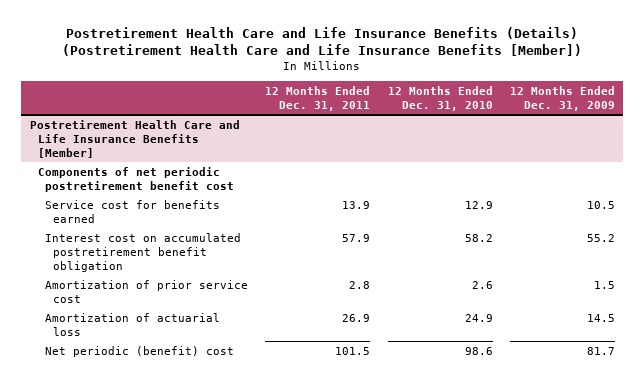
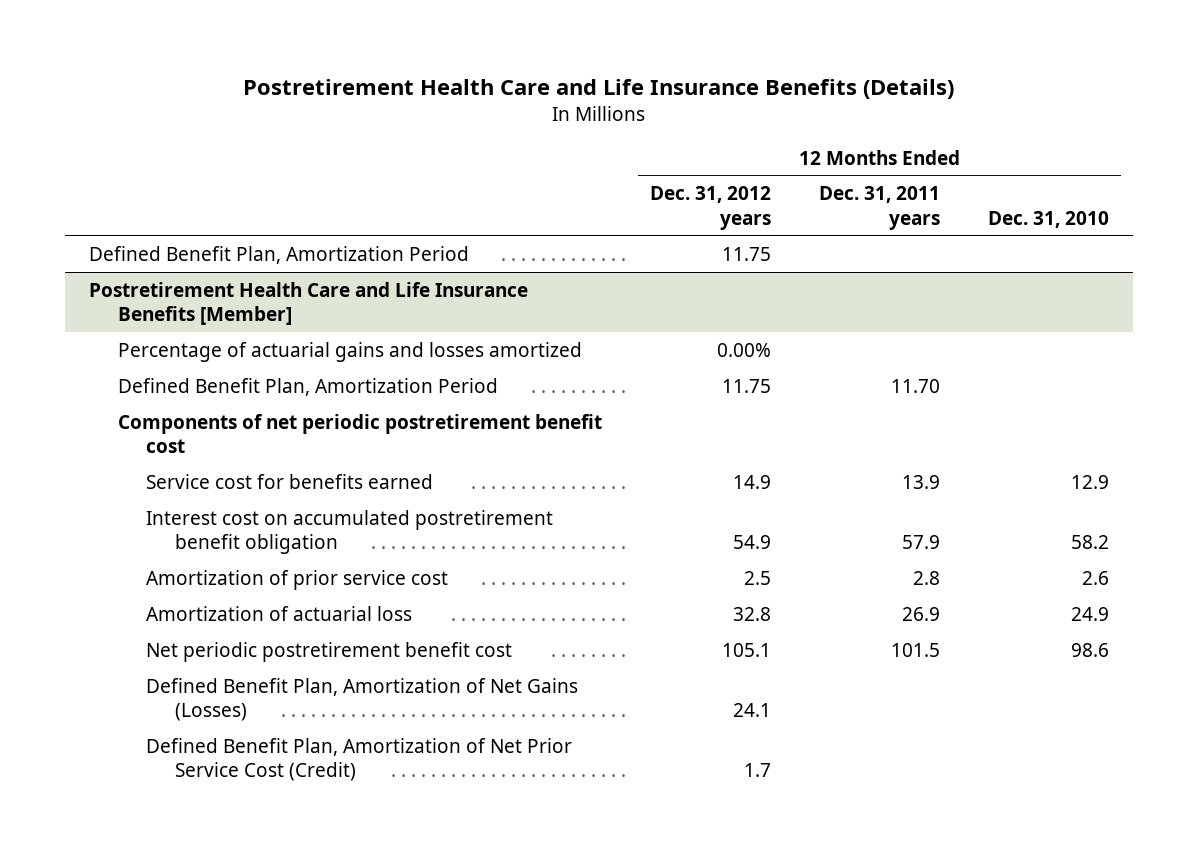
- Postretirement Health Care and Life Insurance Benefits (Details) (Postretirement Health Care and Life Insurance Benefits [Member])
+ Postretirement Health Care and Life Insurance Benefits (Details)
- | 12 Months Ended Dec. 31, 2011 | 12 Months Ended Dec. 31, 2010 | 12 Months Ended Dec. 31, 2009
+ | 12 Months Ended Dec. 31, 2012 years | 12 Months Ended Dec. 31, 2011 years | 12 Months Ended Dec. 31, 2010
+ Defined Benefit Plan, Amortization Period | 11.75 | |
@ Postretirement Health Care and Life Insurance Benefits [Member]
+ Percentage of actuarial gains and losses amortized | 0.00% | |
+ Defined Benefit Plan, Amortization Period | 11.75 | 11.70 |
- Net periodic (benefit) cost | 101.5 | 98.6 | 81.7
+ Net periodic postretirement benefit cost | 105.1 | 101.5 | 98.6
+ Defined Benefit Plan, Amortization of Net Gains (Losses) | 24.1 | |
+ Defined Benefit Plan, Amortization of Net Prior Service Cost (Credit) | 1.7 | |

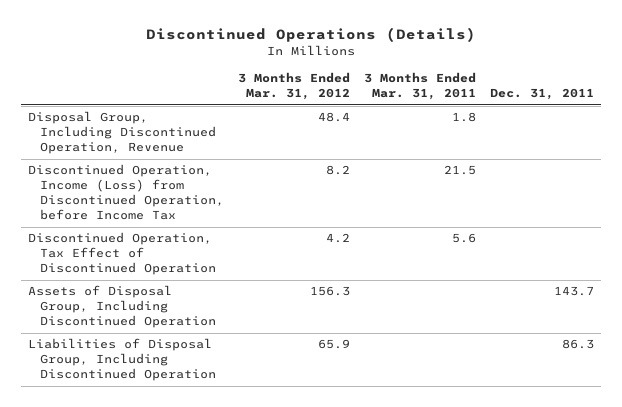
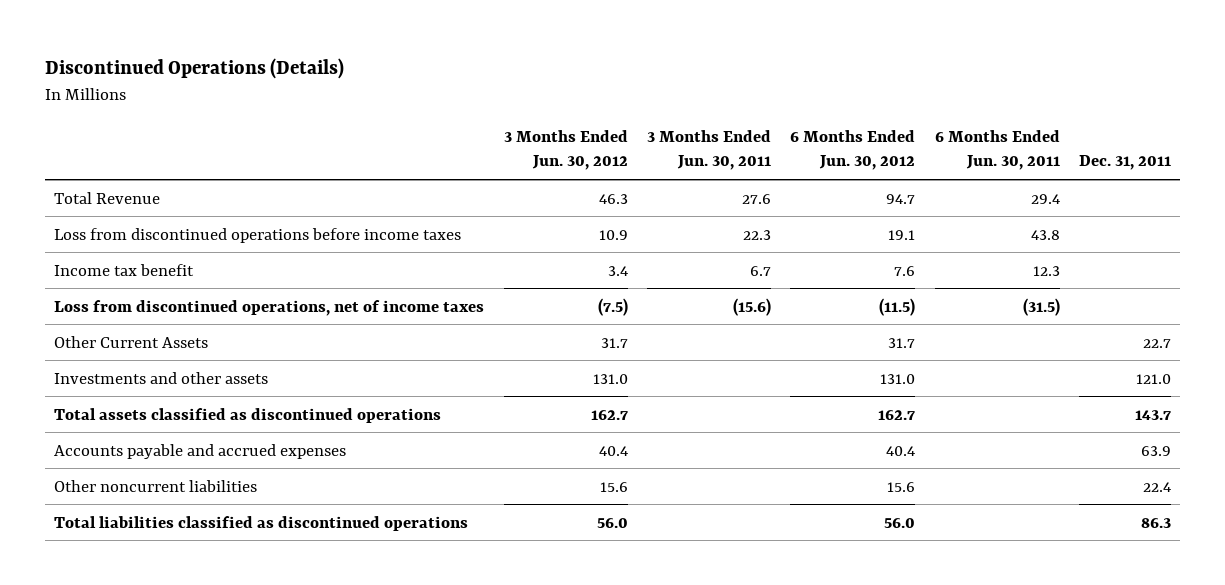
- | 3 Months Ended Mar. 31, 2012 | 3 Months Ended Mar. 31, 2011 | Dec. 31, 2011
+ | 3 Months Ended Jun. 30, 2012 | 3 Months Ended Jun. 30, 2011 | 6 Months Ended Jun. 30, 2012 | 6 Months Ended Jun. 30, 2011 | Dec. 31, 2011
- Disposal Group, Including Discontinued Operation, Revenue | 48.4 | 1.8 |
- Discontinued Operation, Income (Loss) from Discontinued Operation, before Income Tax | 8.2 | 21.5 |
- Discontinued Operation, Tax Effect of Discontinued Operation | 4.2 | 5.6 |
- Assets of Disposal Group, Including Discontinued Operation | 156.3 | | 143.7
- Liabilities of Disposal Group, Including Discontinued Operation | 65.9 | | 86.3
+ Total Revenue | 46.3 | 27.6 | 94.7 | 29.4 |
+ Loss from discontinued operations before income taxes | 10.9 | 22.3 | 19.1 | 43.8 |
+ Income tax benefit | 3.4 | 6.7 | 7.6 | 12.3 |
+ Loss from discontinued operations, net of income taxes | (7.5) | (15.6) | (11.5) | (31.5) |
+ Other Current Assets | 31.7 | | 31.7 | | 22.7
+ Investments and other assets | 131.0 | | 131.0 | | 121.0
+ Total assets classified as discontinued operations | 162.7 | | 162.7 | | 143.7
+ Accounts payable and accrued expenses | 40.4 | | 40.4 | | 63.9
+ Other noncurrent liabilities | 15.6 | | 15.6 | | 22.4
+ Total liabilities classified as discontinued operations | 56.0 | | 56.0 | | 86.3

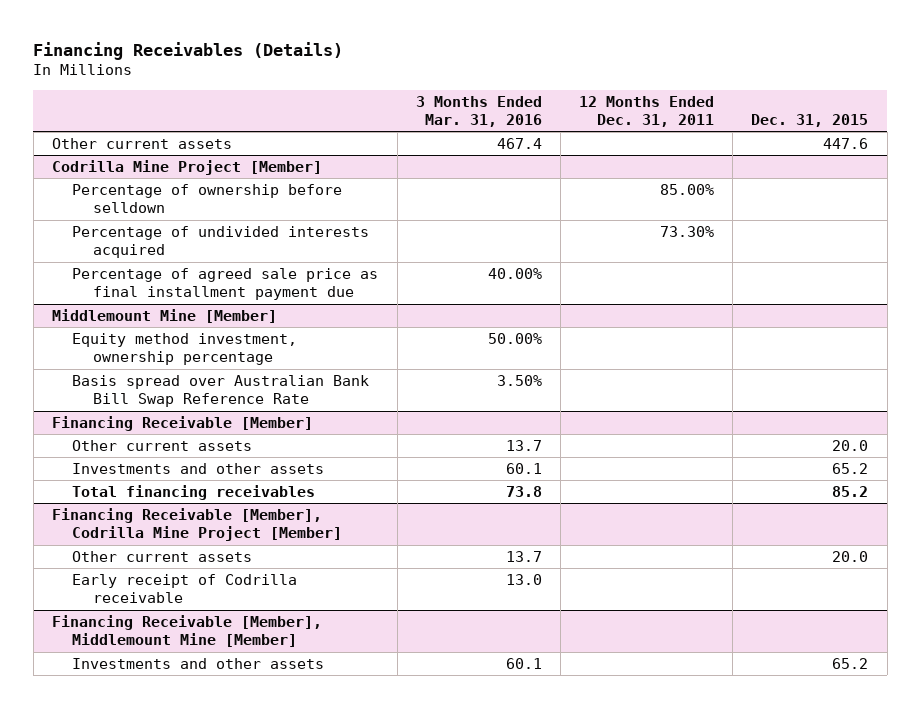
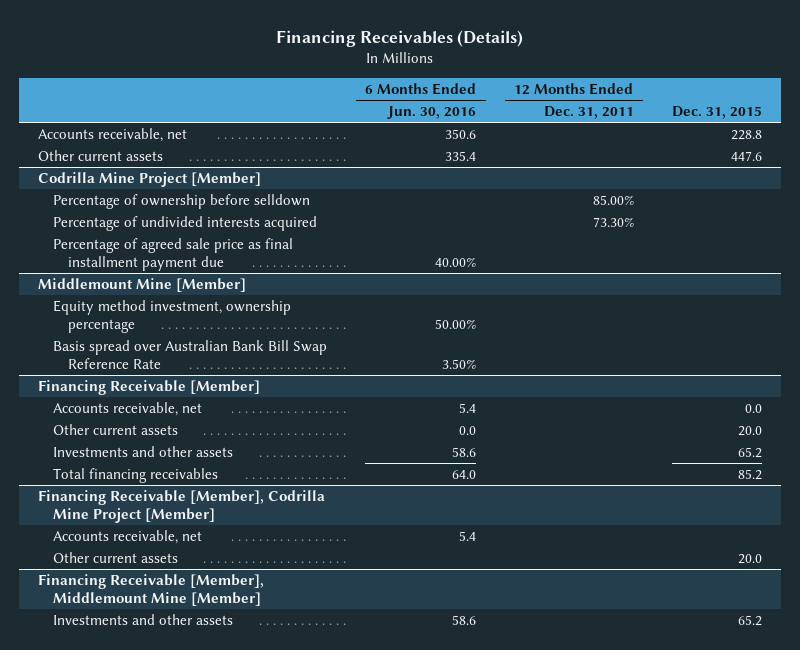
- | 3 Months Ended Mar. 31, 2016 | 12 Months Ended Dec. 31, 2011 | Dec. 31, 2015
+ | 6 Months Ended Jun. 30, 2016 | 12 Months Ended Dec. 31, 2011 | Dec. 31, 2015
+ Accounts receivable, net | 350.6 | | 228.8
@ Financing Receivable [Member]
+ Accounts receivable, net | 5.4 | | 0.0
@ Financing Receivable [Member], Codrilla Mine Project [Member]
+ Accounts receivable, net | 5.4 | |
- Early receipt of Codrilla receivable | 13.0 | |

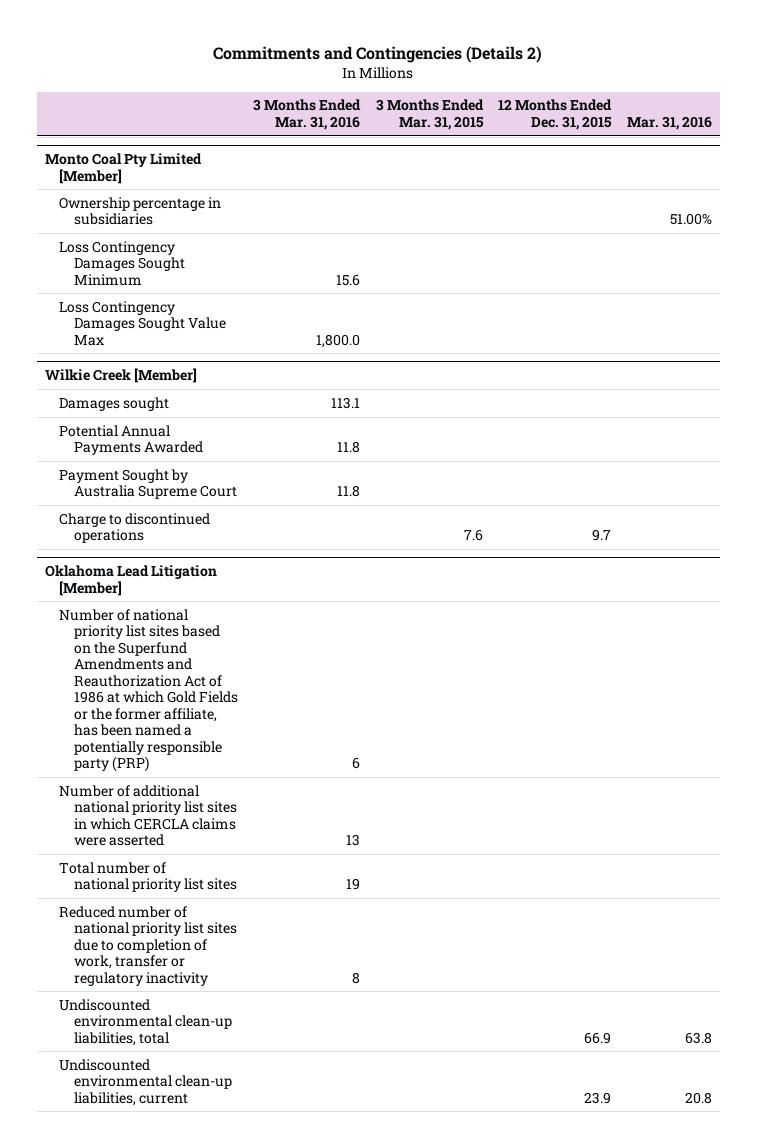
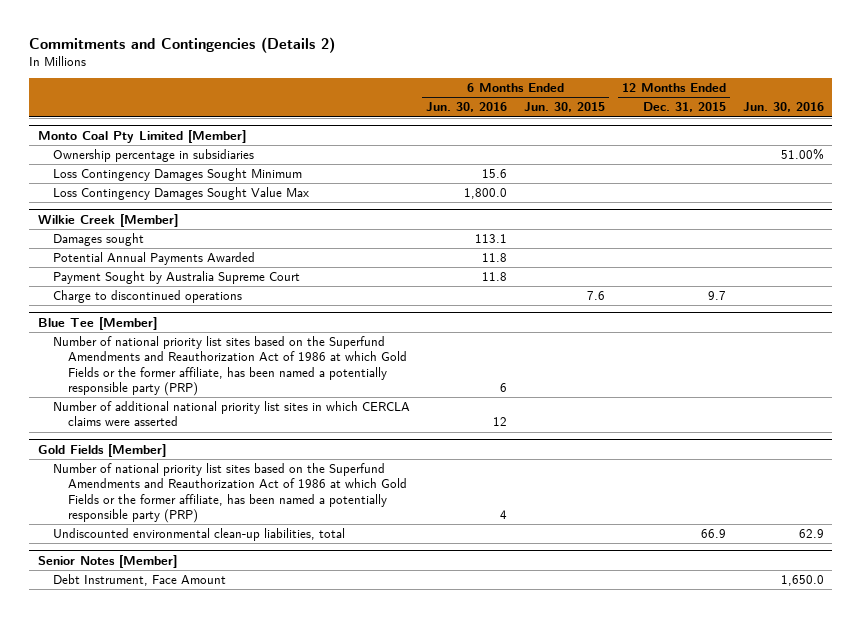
- | 3 Months Ended Mar. 31, 2016 | 3 Months Ended Mar. 31, 2015 | 12 Months Ended Dec. 31, 2015 | Mar. 31, 2016
+ | 6 Months Ended Jun. 30, 2016 | 6 Months Ended Jun. 30, 2015 | 12 Months Ended Dec. 31, 2015 | Jun. 30, 2016
- Oklahoma Lead Litigation [Member]
+ Blue Tee [Member]
+ Number of national priority list sites based on the Superfund Amendments and Reauthorization Act of 1986 at which Gold Fields or the former affiliate, has been named a potentially responsible party (PRP) | 6 | | |
+ Number of additional national priority list sites in which CERCLA claims were asserted | 12 | | |
+ Gold Fields [Member]
- Number of additional national priority list sites in which CERCLA claims were asserted | 13 | | |
- Total number of national priority list sites | 19 | | |
- Reduced number of national priority list sites due to completion of work, transfer or regulatory inactivity | 8 | | |
- Undiscounted environmental clean-up liabilities, current | | | 23.9 | 20.8
+ Senior Notes [Member]
+ Debt Instrument, Face Amount | | | | 1,650.0

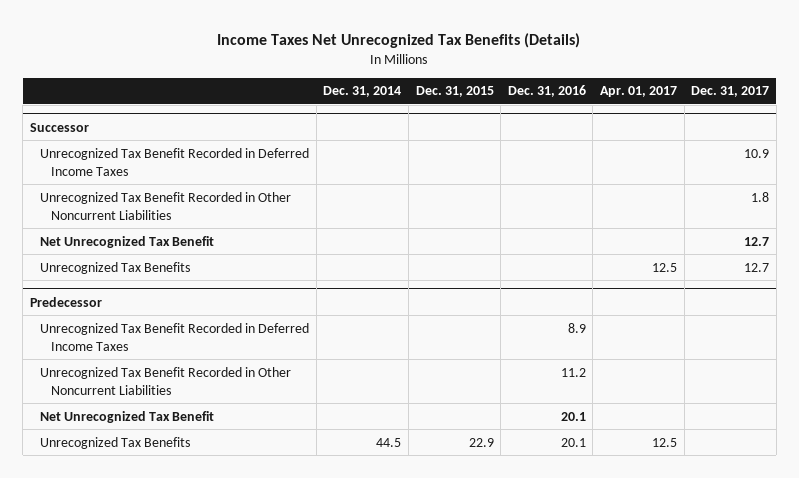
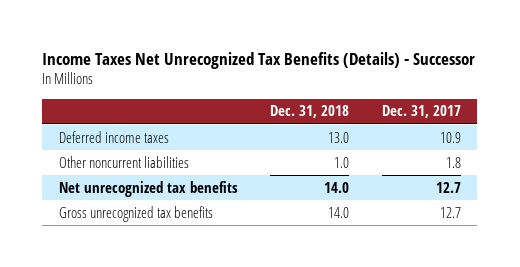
- Income Taxes Net Unrecognized Tax Benefits (Details)
+ Income Taxes Net Unrecognized Tax Benefits (Details) - Successor
- | Dec. 31, 2014 | Dec. 31, 2015 | Dec. 31, 2016 | Apr. 01, 2017 | Dec. 31, 2017
+ | Dec. 31, 2018 | Dec. 31, 2017
- Successor
- Unrecognized Tax Benefit Recorded in Deferred Income Taxes | | | | | 10.9
- Unrecognized Tax Benefit Recorded in Other Noncurrent Liabilities | | | | | 1.8
- Net Unrecognized Tax Benefit | | | | | 12.7
- Unrecognized Tax Benefits | | | | 12.5 | 12.7
- Predecessor
- Unrecognized Tax Benefit Recorded in Deferred Income Taxes | | | 8.9 | |
- Unrecognized Tax Benefit Recorded in Other Noncurrent Liabilities | | | 11.2 | |
- Net Unrecognized Tax Benefit | | | 20.1 | |
- Unrecognized Tax Benefits | 44.5 | 22.9 | 20.1 | 12.5 |
+ Deferred income taxes | 13.0 | 10.9
+ Other noncurrent liabilities | 1.0 | 1.8
+ Net unrecognized tax benefits | 14.0 | 12.7
+ Gross unrecognized tax benefits | 14.0 | 12.7

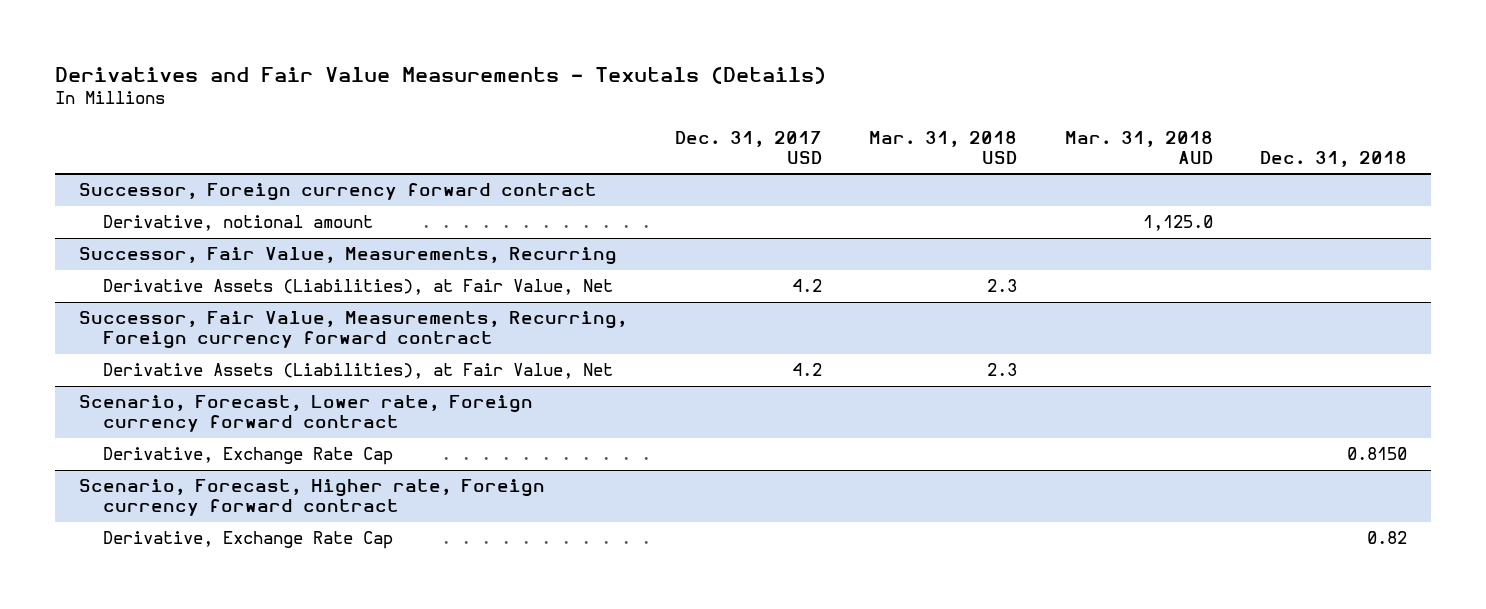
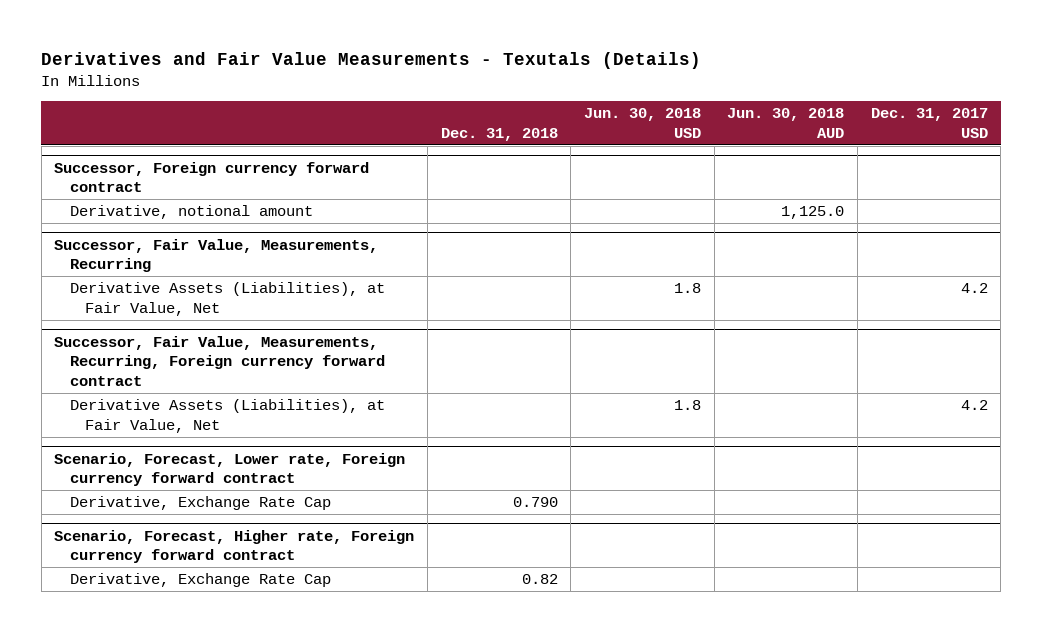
- | Dec. 31, 2017 USD | Mar. 31, 2018 USD | Mar. 31, 2018 AUD | Dec. 31, 2018
+ | Dec. 31, 2018 | Jun. 30, 2018 USD | Jun. 30, 2018 AUD | Dec. 31, 2017 USD
@ Scenario, Forecast, Lower rate, Foreign currency forward contract
- Derivative, Exchange Rate Cap | | | | 0.8150
+ Derivative, Exchange Rate Cap | 0.790 | | |

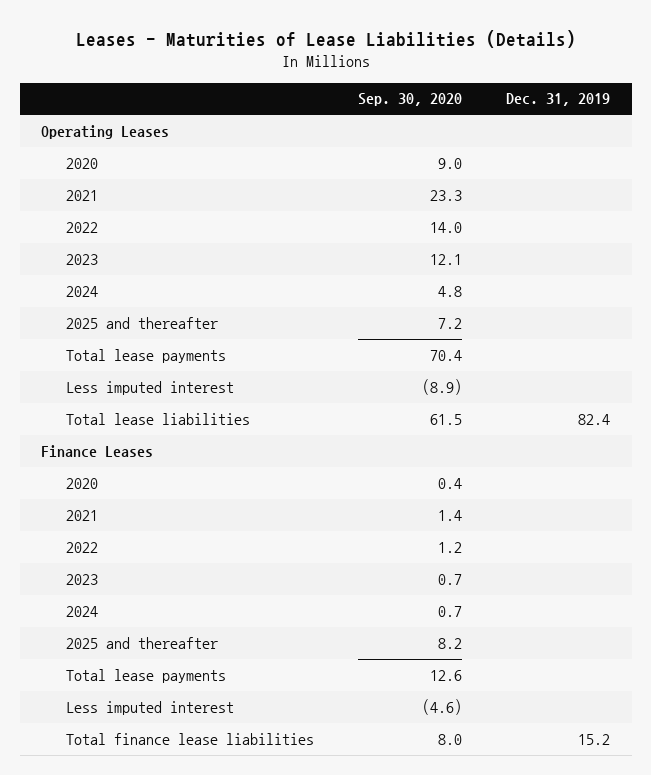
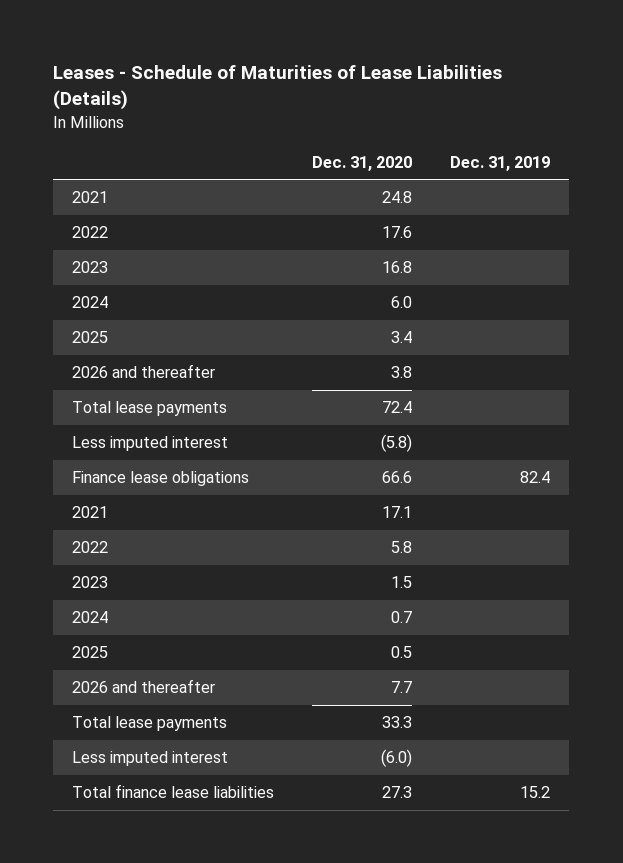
- Leases - Maturities of Lease Liabilities (Details)
+ Leases - Schedule of Maturities of Lease Liabilities (Details)
- | Sep. 30, 2020 | Dec. 31, 2019
+ | Dec. 31, 2020 | Dec. 31, 2019
- Operating Leases
- 2020 | 9.0 |
- 2025 and thereafter | 7.2 |
+ 2025 | 3.4 |
+ 2026 and thereafter | 3.8 |
- Total lease liabilities | 61.5 | 82.4
- Finance Leases
- 2020 | 0.4 |
+ Finance lease obligations | 66.6 | 82.4
- 2025 and thereafter | 8.2 |
+ 2025 | 0.5 |
+ 2026 and thereafter | 7.7 |

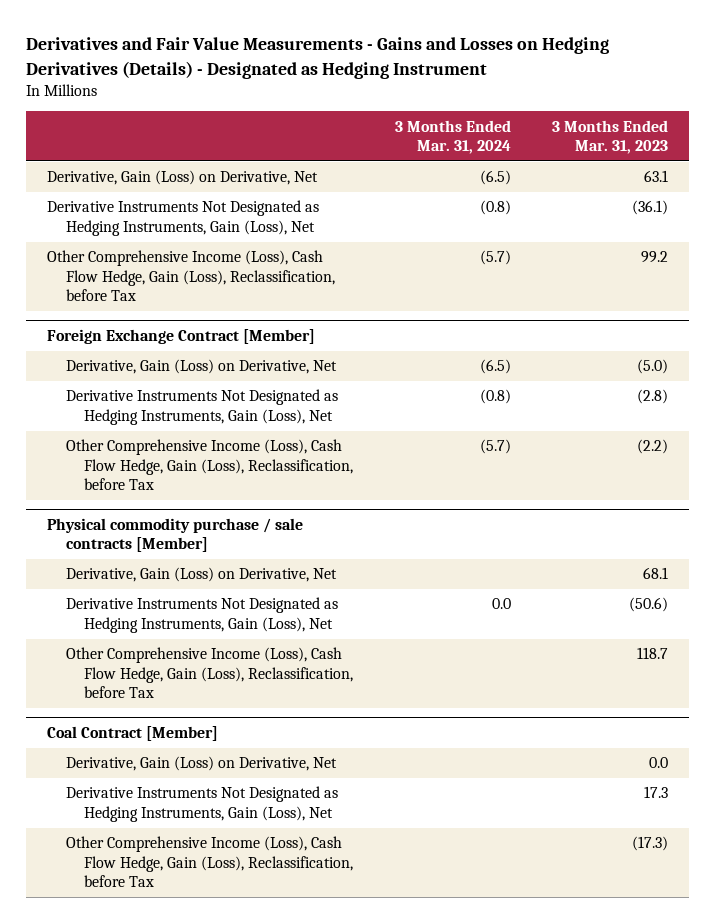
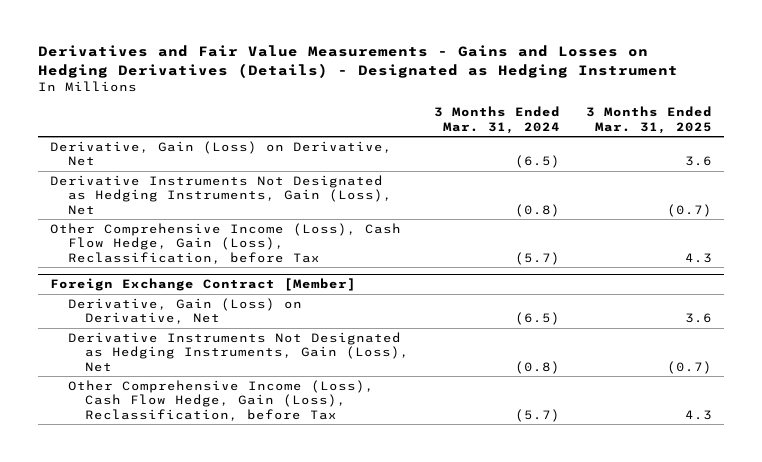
- | 3 Months Ended Mar. 31, 2024 | 3 Months Ended Mar. 31, 2023
+ | 3 Months Ended Mar. 31, 2024 | 3 Months Ended Mar. 31, 2025
- Physical commodity purchase / sale contracts [Member]
- Derivative, Gain (Loss) on Derivative, Net | | 68.1
- Derivative Instruments Not Designated as Hedging Instruments, Gain (Loss), Net | 0.0 | (50.6)
- Other Comprehensive Income (Loss), Cash Flow Hedge, Gain (Loss), Reclassification, before Tax | | 118.7
- Coal Contract [Member]
- Derivative, Gain (Loss) on Derivative, Net | | 0.0
- Derivative Instruments Not Designated as Hedging Instruments, Gain (Loss), Net | | 17.3
- Other Comprehensive Income (Loss), Cash Flow Hedge, Gain (Loss), Reclassification, before Tax | | (17.3)

